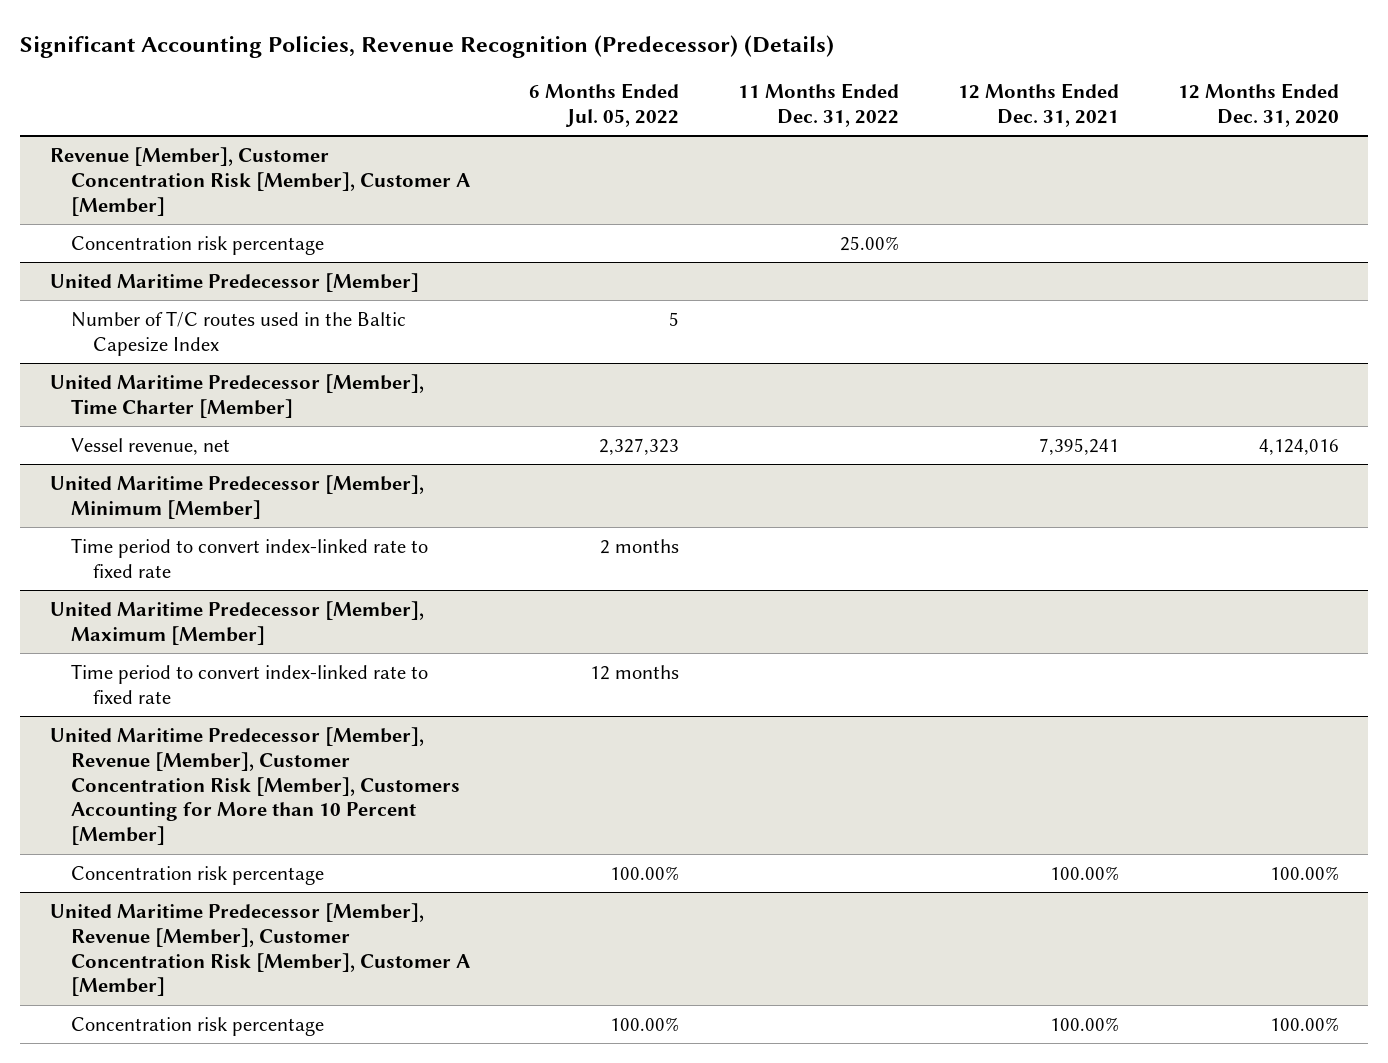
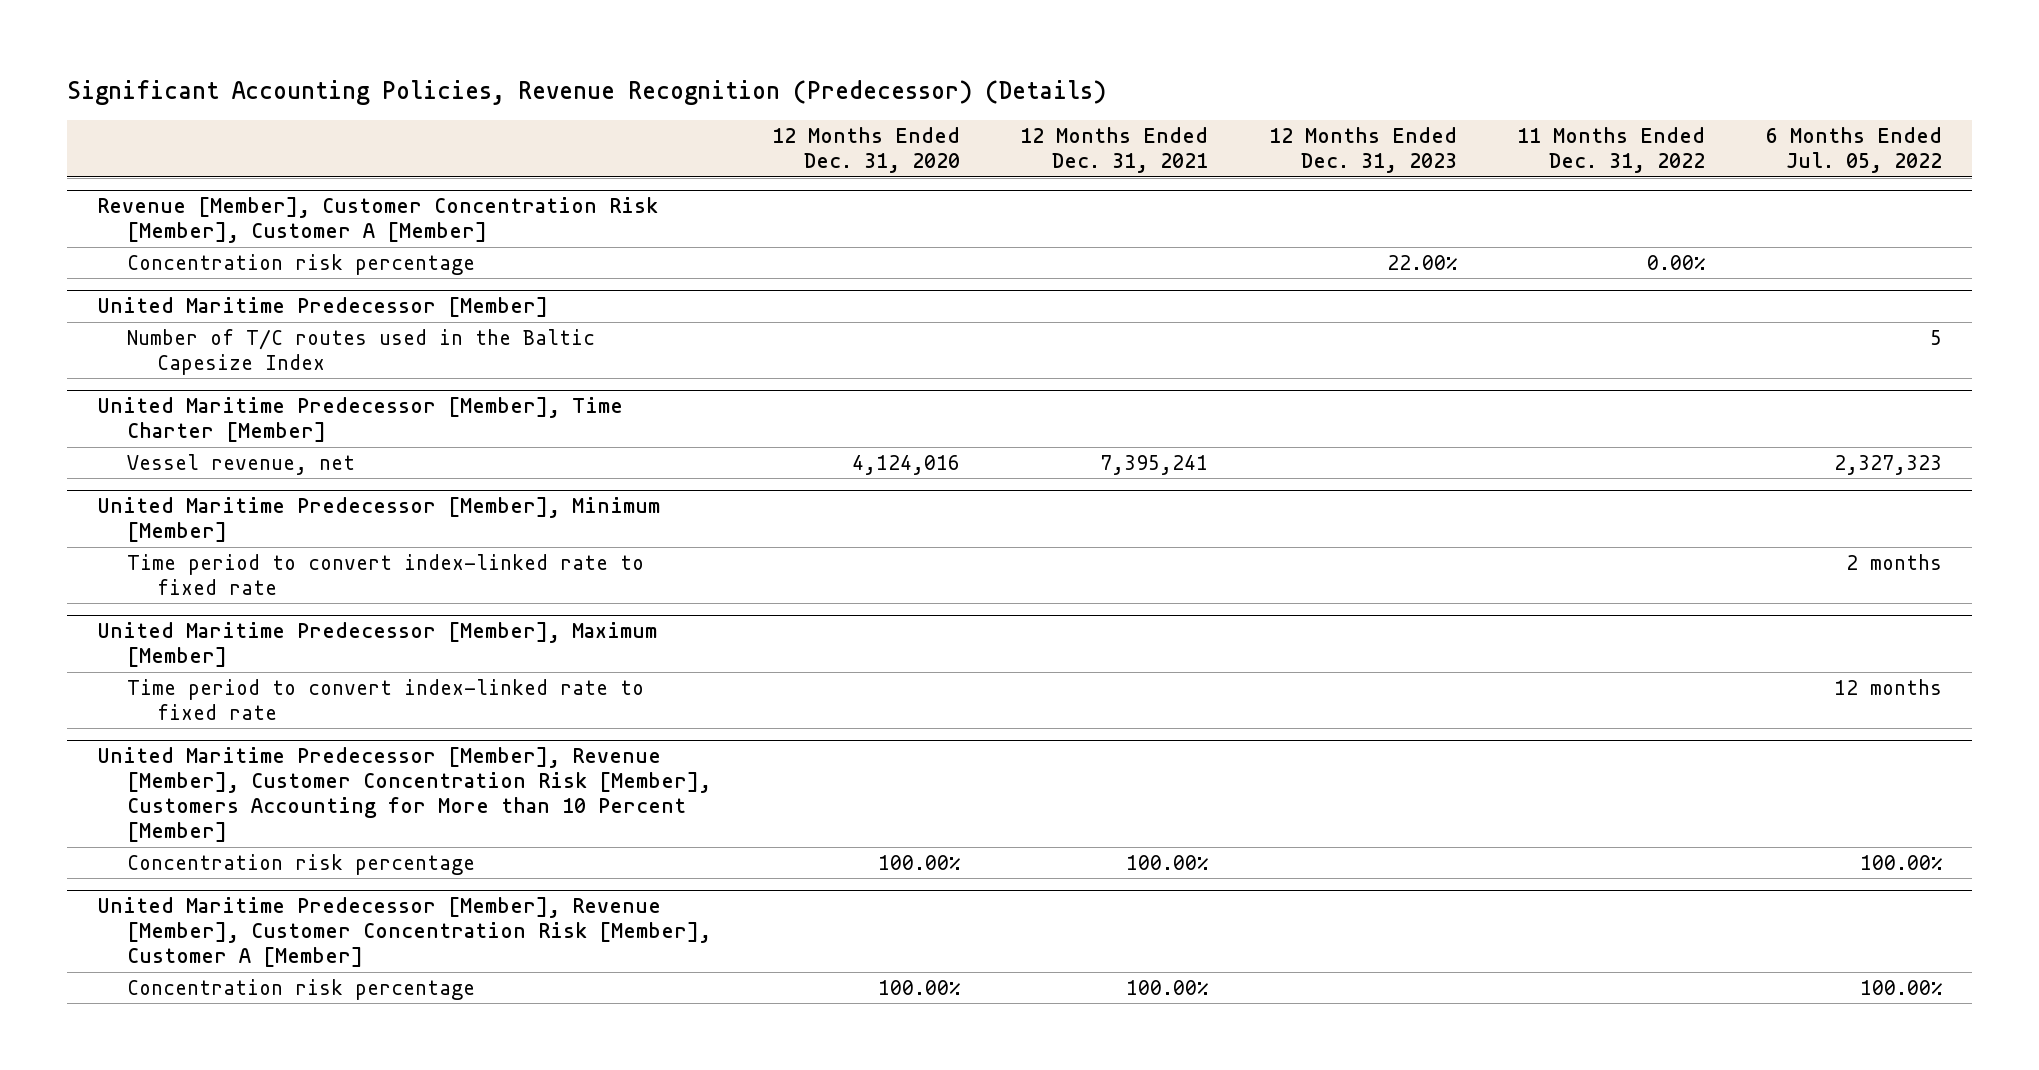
- | 6 Months Ended Jul. 05, 2022 | 11 Months Ended Dec. 31, 2022 | 12 Months Ended Dec. 31, 2021 | 12 Months Ended Dec. 31, 2020
+ | 12 Months Ended Dec. 31, 2020 | 12 Months Ended Dec. 31, 2021 | 12 Months Ended Dec. 31, 2023 | 11 Months Ended Dec. 31, 2022 | 6 Months Ended Jul. 05, 2022
@ Revenue [Member], Customer Concentration Risk [Member], Customer A [Member]
- Concentration risk percentage | | 25.00% | |
+ Concentration risk percentage | | | 22.00% | 0.00% |

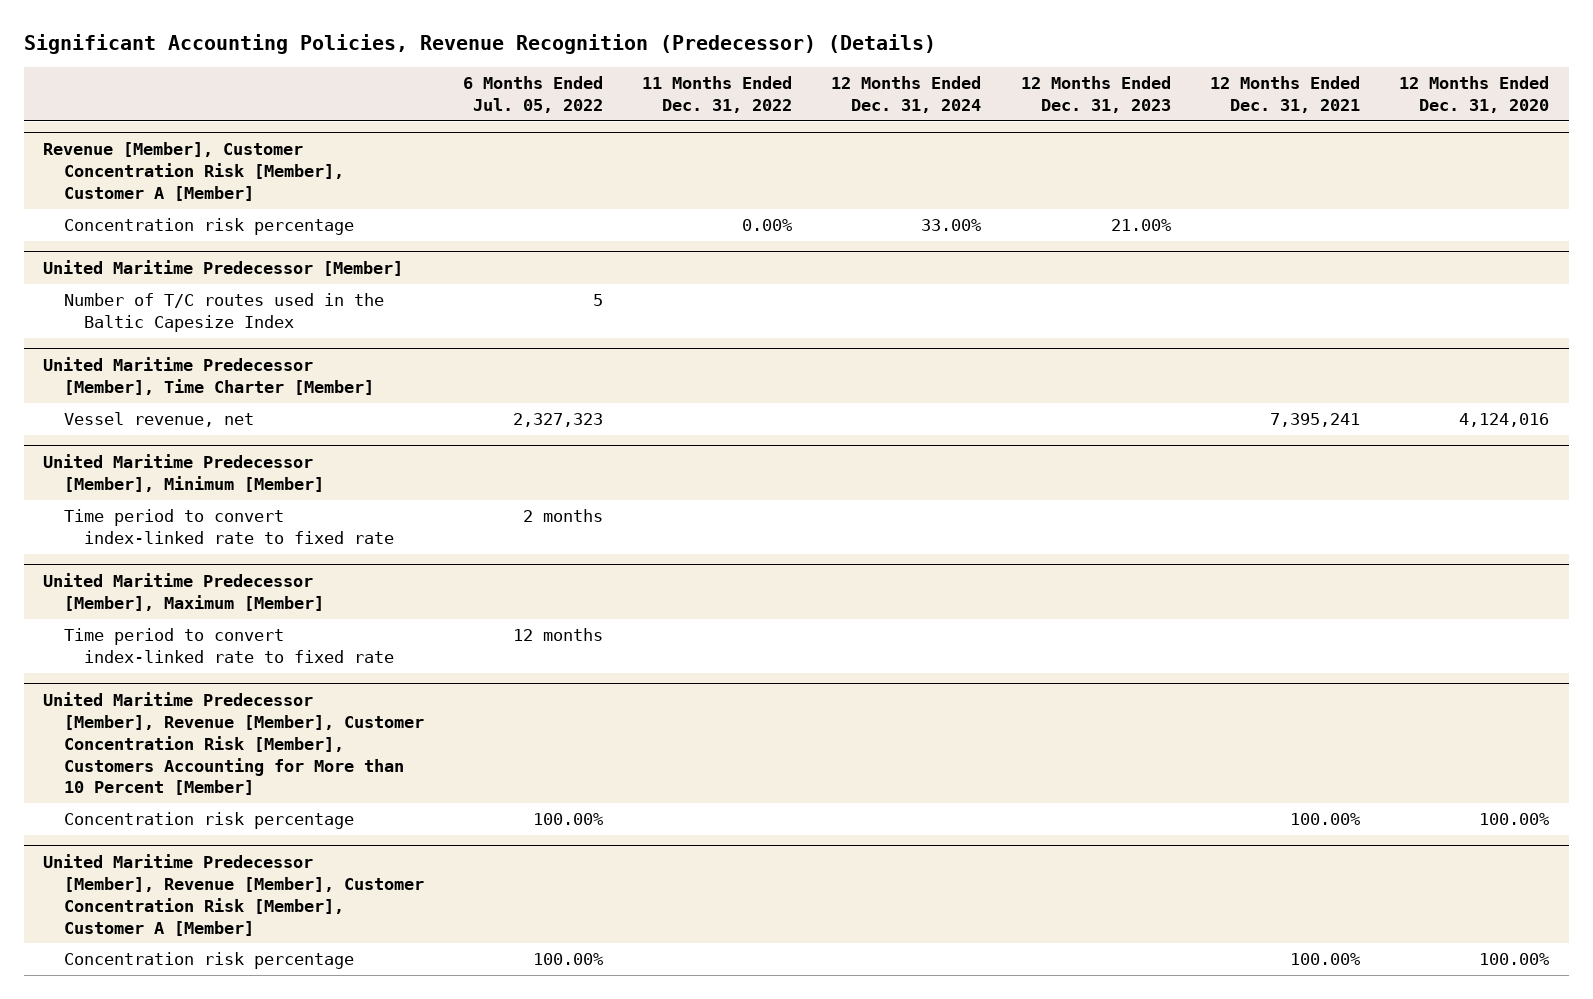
- | 12 Months Ended Dec. 31, 2020 | 12 Months Ended Dec. 31, 2021 | 12 Months Ended Dec. 31, 2023 | 11 Months Ended Dec. 31, 2022 | 6 Months Ended Jul. 05, 2022
+ | 6 Months Ended Jul. 05, 2022 | 11 Months Ended Dec. 31, 2022 | 12 Months Ended Dec. 31, 2024 | 12 Months Ended Dec. 31, 2023 | 12 Months Ended Dec. 31, 2021 | 12 Months Ended Dec. 31, 2020
@ Revenue [Member], Customer Concentration Risk [Member], Customer A [Member]
- Concentration risk percentage | | | 22.00% | 0.00% |
+ Concentration risk percentage | | 0.00% | 33.00% | 21.00% | |

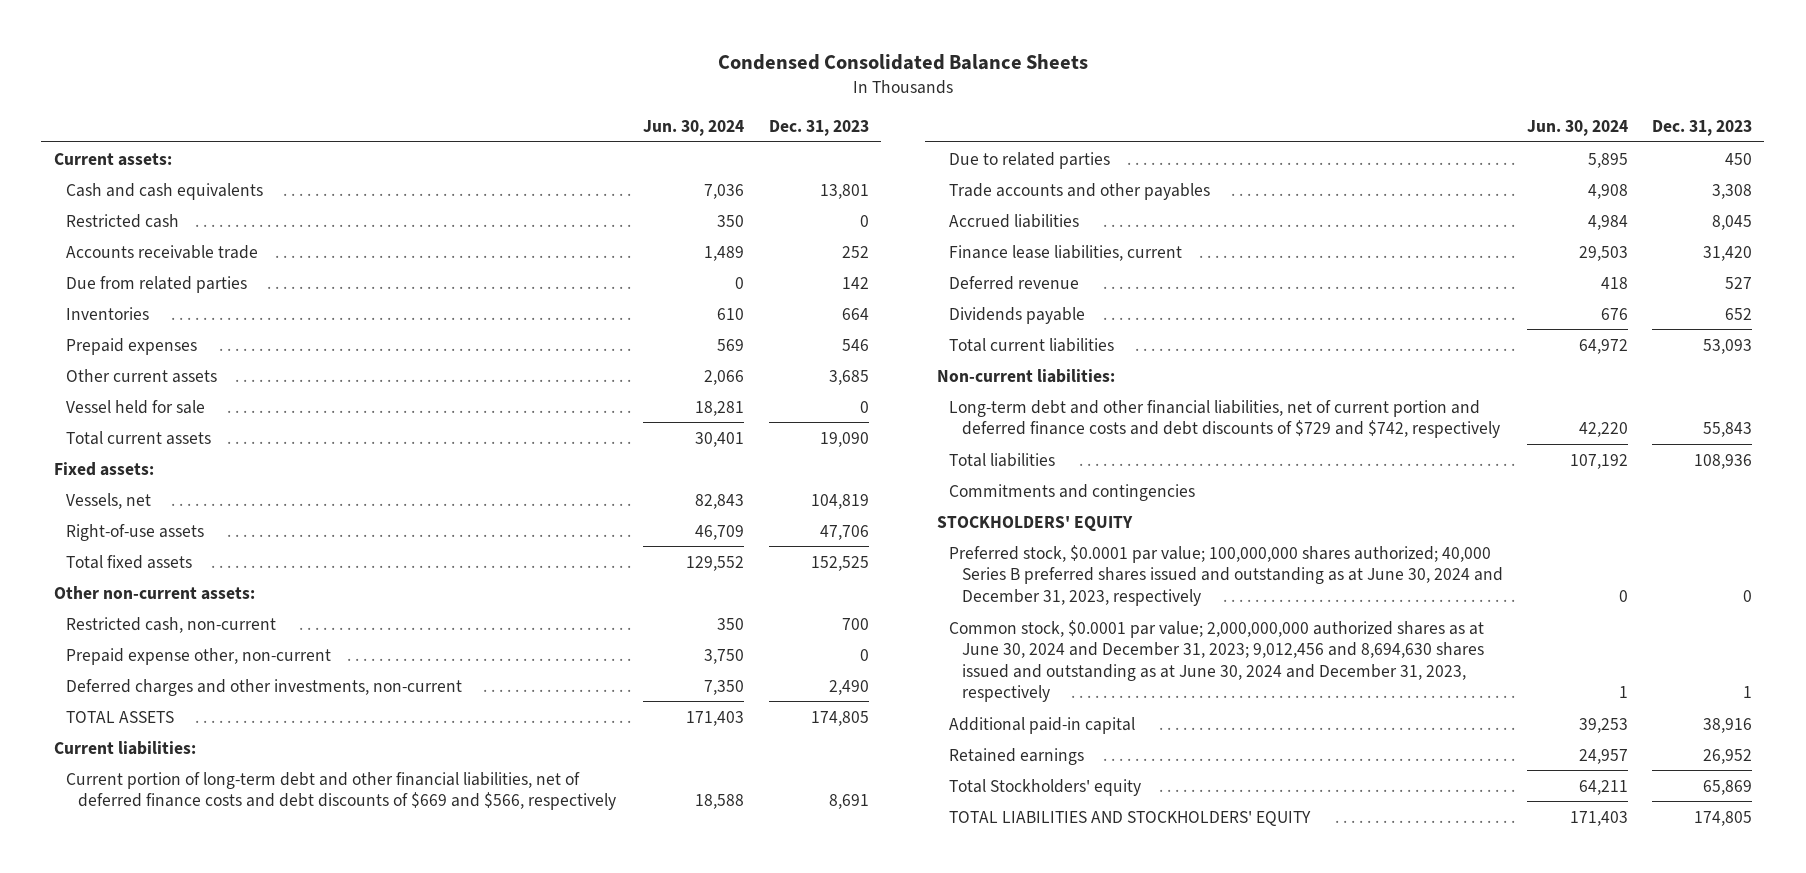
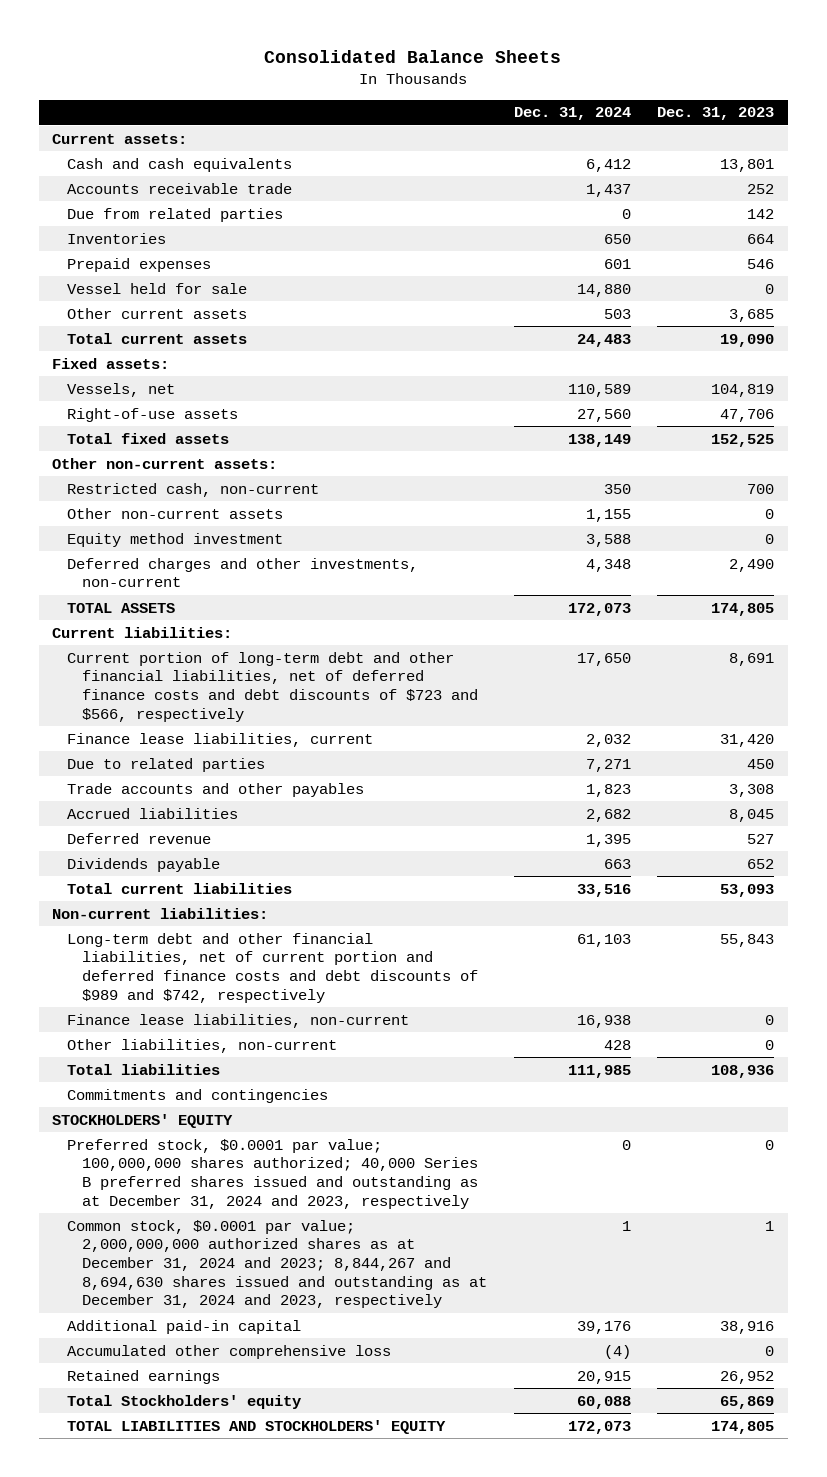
- Condensed Consolidated Balance Sheets
+ Consolidated Balance Sheets
- | Jun. 30, 2024 | Dec. 31, 2023
+ | Dec. 31, 2024 | Dec. 31, 2023
- Restricted cash | 350 | 0
moved down: Other current assets | 503 | 3,685
- Prepaid expense other, non-current | 3,750 | 0
+ Other non-current assets | 1,155 | 0
+ Equity method investment | 3,588 | 0
- Current portion of long-term debt and other financial liabilities, net of deferred finance costs and debt discounts of $669 and $566, respectively | 18,588 | 8,691
+ Current portion of long-term debt and other financial liabilities, net of deferred finance costs and debt discounts of $723 and $566, respectively | 17,650 | 8,691
moved up: Finance lease liabilities, current | 2,032 | 31,420
- Long-term debt and other financial liabilities, net of current portion and deferred finance costs and debt discounts of $729 and $742, respectively | 42,220 | 55,843
+ Long-term debt and other financial liabilities, net of current portion and deferred finance costs and debt discounts of $989 and $742, respectively | 61,103 | 55,843
+ Finance lease liabilities, non-current | 16,938 | 0
+ Other liabilities, non-current | 428 | 0
- Preferred stock, $0.0001 par value; 100,000,000 shares authorized; 40,000 Series B preferred shares issued and outstanding as at June 30, 2024 and December 31, 2023, respectively | 0 | 0
- Common stock, $0.0001 par value; 2,000,000,000 authorized shares as at June 30, 2024 and December 31, 2023; 9,012,456 and 8,694,630 shares issued and outstanding as at June 30, 2024 and December 31, 2023, respectively | 1 | 1
+ Preferred stock, $0.0001 par value; 100,000,000 shares authorized; 40,000 Series B preferred shares issued and outstanding as at December 31, 2024 and 2023, respectively | 0 | 0
+ Common stock, $0.0001 par value; 2,000,000,000 authorized shares as at December 31, 2024 and 2023; 8,844,267 and 8,694,630 shares issued and outstanding as at December 31, 2024 and 2023, respectively | 1 | 1
+ Accumulated other comprehensive loss | (4) | 0

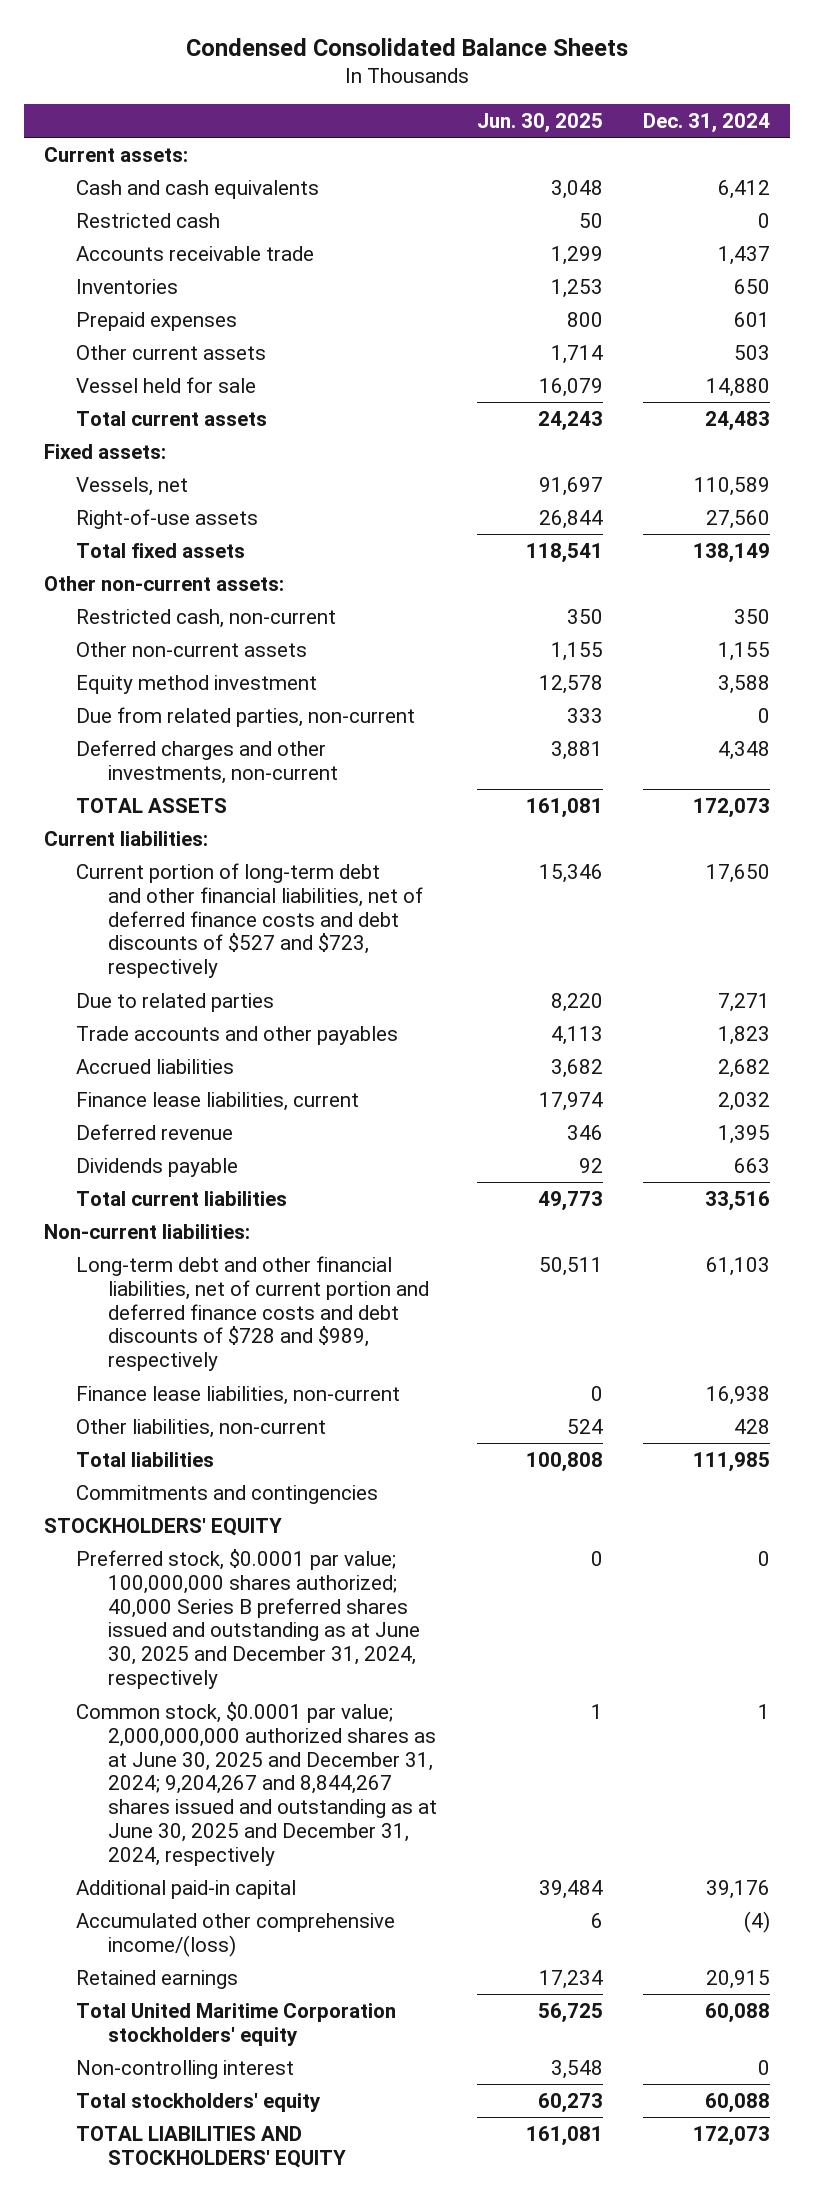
- Consolidated Balance Sheets
+ Condensed Consolidated Balance Sheets
- | Dec. 31, 2024 | Dec. 31, 2023
+ | Jun. 30, 2025 | Dec. 31, 2024
+ Restricted cash | 50 | 0
- Due from related parties | 0 | 142
moved down: Vessel held for sale | 16,079 | 14,880
+ Due from related parties, non-current | 333 | 0
- Current portion of long-term debt and other financial liabilities, net of deferred finance costs and debt discounts of $723 and $566, respectively | 17,650 | 8,691
+ Current portion of long-term debt and other financial liabilities, net of deferred finance costs and debt discounts of $527 and $723, respectively | 15,346 | 17,650
moved down: Finance lease liabilities, current | 17,974 | 2,032
- Long-term debt and other financial liabilities, net of current portion and deferred finance costs and debt discounts of $989 and $742, respectively | 61,103 | 55,843
+ Long-term debt and other financial liabilities, net of current portion and deferred finance costs and debt discounts of $728 and $989, respectively | 50,511 | 61,103
- Preferred stock, $0.0001 par value; 100,000,000 shares authorized; 40,000 Series B preferred shares issued and outstanding as at December 31, 2024 and 2023, respectively | 0 | 0
- Common stock, $0.0001 par value; 2,000,000,000 authorized shares as at December 31, 2024 and 2023; 8,844,267 and 8,694,630 shares issued and outstanding as at December 31, 2024 and 2023, respectively | 1 | 1
+ Preferred stock, $0.0001 par value; 100,000,000 shares authorized; 40,000 Series B preferred shares issued and outstanding as at June 30, 2025 and December 31, 2024, respectively | 0 | 0
+ Common stock, $0.0001 par value; 2,000,000,000 authorized shares as at June 30, 2025 and December 31, 2024; 9,204,267 and 8,844,267 shares issued and outstanding as at June 30, 2025 and December 31, 2024, respectively | 1 | 1
- Accumulated other comprehensive loss | (4) | 0
+ Accumulated other comprehensive income/(loss) | 6 | (4)
- Total Stockholders' equity | 60,088 | 65,869
+ Total United Maritime Corporation stockholders' equity | 56,725 | 60,088
+ Non-controlling interest | 3,548 | 0
+ Total stockholders' equity | 60,273 | 60,088

